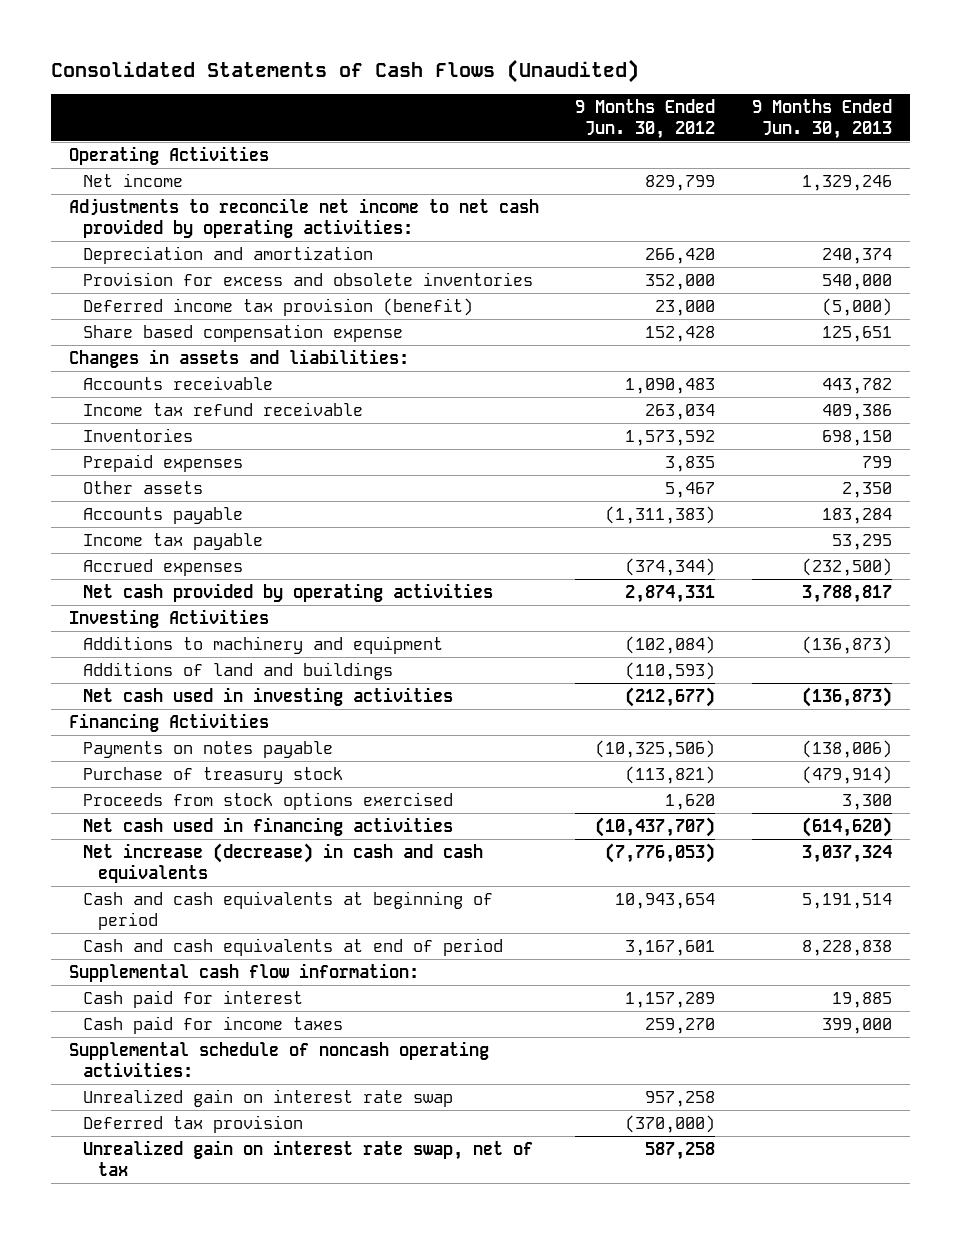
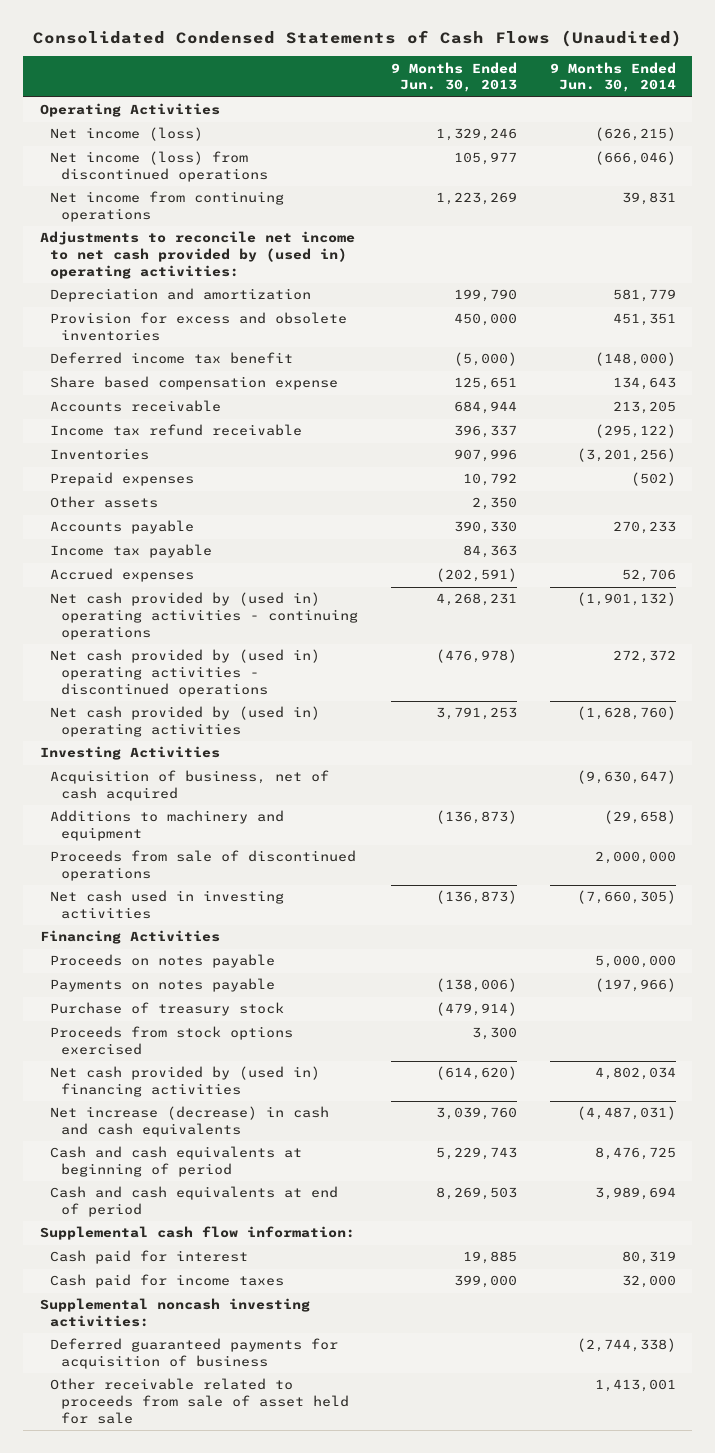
- Consolidated Statements of Cash Flows (Unaudited)
+ Consolidated Condensed Statements of Cash Flows (Unaudited)
- | 9 Months Ended Jun. 30, 2012 | 9 Months Ended Jun. 30, 2013
+ | 9 Months Ended Jun. 30, 2013 | 9 Months Ended Jun. 30, 2014
- Net income | 829,799 | 1,329,246
- Adjustments to reconcile net income to net cash provided by operating activities:
- Depreciation and amortization | 266,420 | 240,374
- Provision for excess and obsolete inventories | 352,000 | 540,000
- Deferred income tax provision (benefit) | 23,000 | (5,000)
+ Net income (loss) | 1,329,246 | (626,215)
+ Net income (loss) from discontinued operations | 105,977 | (666,046)
+ Net income from continuing operations | 1,223,269 | 39,831
+ Adjustments to reconcile net income to net cash provided by (used in) operating activities:
+ Depreciation and amortization | 199,790 | 581,779
+ Provision for excess and obsolete inventories | 450,000 | 451,351
+ Deferred income tax benefit | (5,000) | (148,000)
- Changes in assets and liabilities:
- Accounts receivable | 1,090,483 | 443,782
- Income tax refund receivable | 263,034 | 409,386
- Inventories | 1,573,592 | 698,150
- Prepaid expenses | 3,835 | 799
+ Accounts receivable | 684,944 | 213,205
+ Income tax refund receivable | 396,337 | (295,122)
+ Inventories | 907,996 | (3,201,256)
+ Prepaid expenses | 10,792 | (502)
- Accounts payable | (1,311,383) | 183,284
- Income tax payable | | 53,295
- Accrued expenses | (374,344) | (232,500)
- Net cash provided by operating activities | 2,874,331 | 3,788,817
+ Accounts payable | 390,330 | 270,233
+ Income tax payable | 84,363 |
+ Accrued expenses | (202,591) | 52,706
+ Net cash provided by (used in) operating activities - continuing operations | 4,268,231 | (1,901,132)
+ Net cash provided by (used in) operating activities - discontinued operations | (476,978) | 272,372
+ Net cash provided by (used in) operating activities | 3,791,253 | (1,628,760)
+ Acquisition of business, net of cash acquired | | (9,630,647)
- Additions of land and buildings | (110,593) |
+ Proceeds from sale of discontinued operations | | 2,000,000
+ Proceeds on notes payable | | 5,000,000
- Net cash used in financing activities | (10,437,707) | (614,620)
- Net increase (decrease) in cash and cash equivalents | (7,776,053) | 3,037,324
- Cash and cash equivalents at beginning of period | 10,943,654 | 5,191,514
- Cash and cash equivalents at end of period | 3,167,601 | 8,228,838
+ Net cash provided by (used in) financing activities | (614,620) | 4,802,034
+ Net increase (decrease) in cash and cash equivalents | 3,039,760 | (4,487,031)
+ Cash and cash equivalents at beginning of period | 5,229,743 | 8,476,725
+ Cash and cash equivalents at end of period | 8,269,503 | 3,989,694
- Supplemental schedule of noncash operating activities:
- Unrealized gain on interest rate swap | 957,258 |
- Deferred tax provision | (370,000) |
- Unrealized gain on interest rate swap, net of tax | 587,258 |
+ Supplemental noncash investing activities:
+ Deferred guaranteed payments for acquisition of business | | (2,744,338)
+ Other receivable related to proceeds from sale of asset held for sale | | 1,413,001

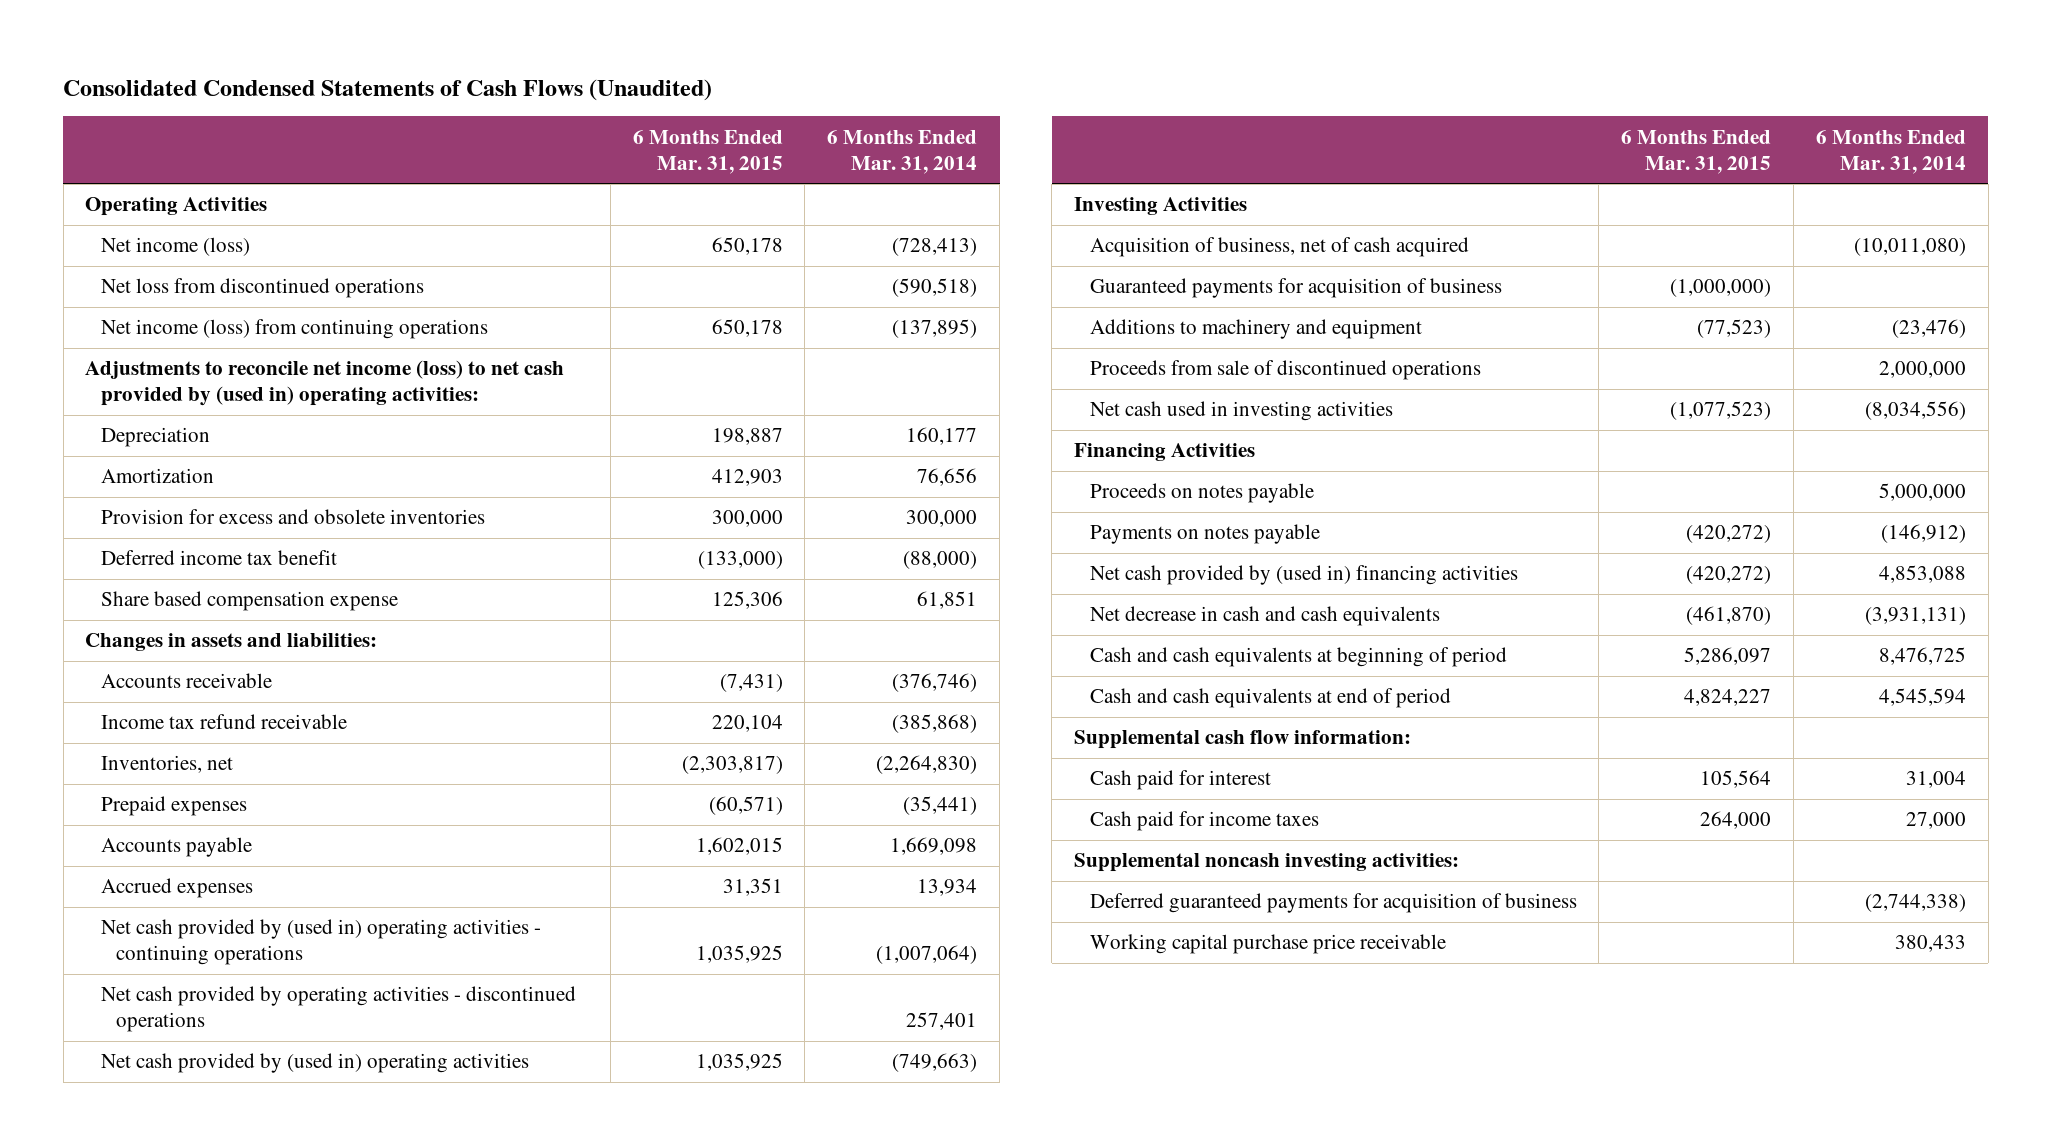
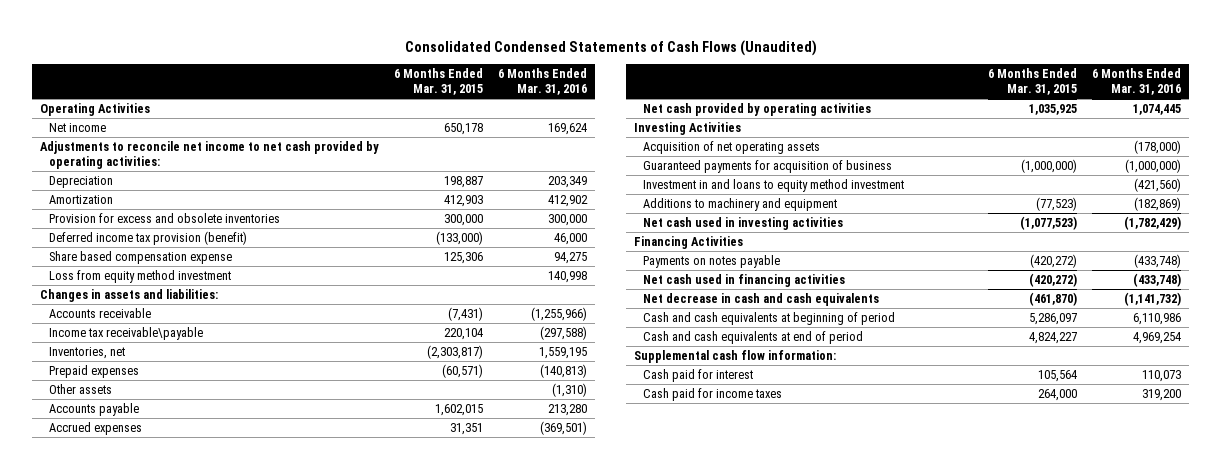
- | 6 Months Ended Mar. 31, 2015 | 6 Months Ended Mar. 31, 2014
+ | 6 Months Ended Mar. 31, 2015 | 6 Months Ended Mar. 31, 2016
- Net income (loss) | 650,178 | (728,413)
- Net loss from discontinued operations | | (590,518)
- Net income (loss) from continuing operations | 650,178 | (137,895)
- Adjustments to reconcile net income (loss) to net cash provided by (used in) operating activities:
+ Net income | 650,178 | 169,624
+ Adjustments to reconcile net income to net cash provided by operating activities:
- Deferred income tax benefit | (133,000) | (88,000)
+ Deferred income tax provision (benefit) | (133,000) | 46,000
+ Loss from equity method investment | | 140,998
- Income tax refund receivable | 220,104 | (385,868)
+ Income tax receivable\payable | 220,104 | (297,588)
+ Other assets | | (1,310)
- Net cash provided by (used in) operating activities - continuing operations | 1,035,925 | (1,007,064)
- Net cash provided by operating activities - discontinued operations | | 257,401
- Net cash provided by (used in) operating activities | 1,035,925 | (749,663)
+ Net cash provided by operating activities | 1,035,925 | 1,074,445
- Acquisition of business, net of cash acquired | | (10,011,080)
+ Acquisition of net operating assets | | (178,000)
+ Investment in and loans to equity method investment | | (421,560)
- Proceeds from sale of discontinued operations | | 2,000,000
- Proceeds on notes payable | | 5,000,000
- Net cash provided by (used in) financing activities | (420,272) | 4,853,088
+ Net cash used in financing activities | (420,272) | (433,748)
- Supplemental noncash investing activities:
- Deferred guaranteed payments for acquisition of business | | (2,744,338)
- Working capital purchase price receivable | | 380,433

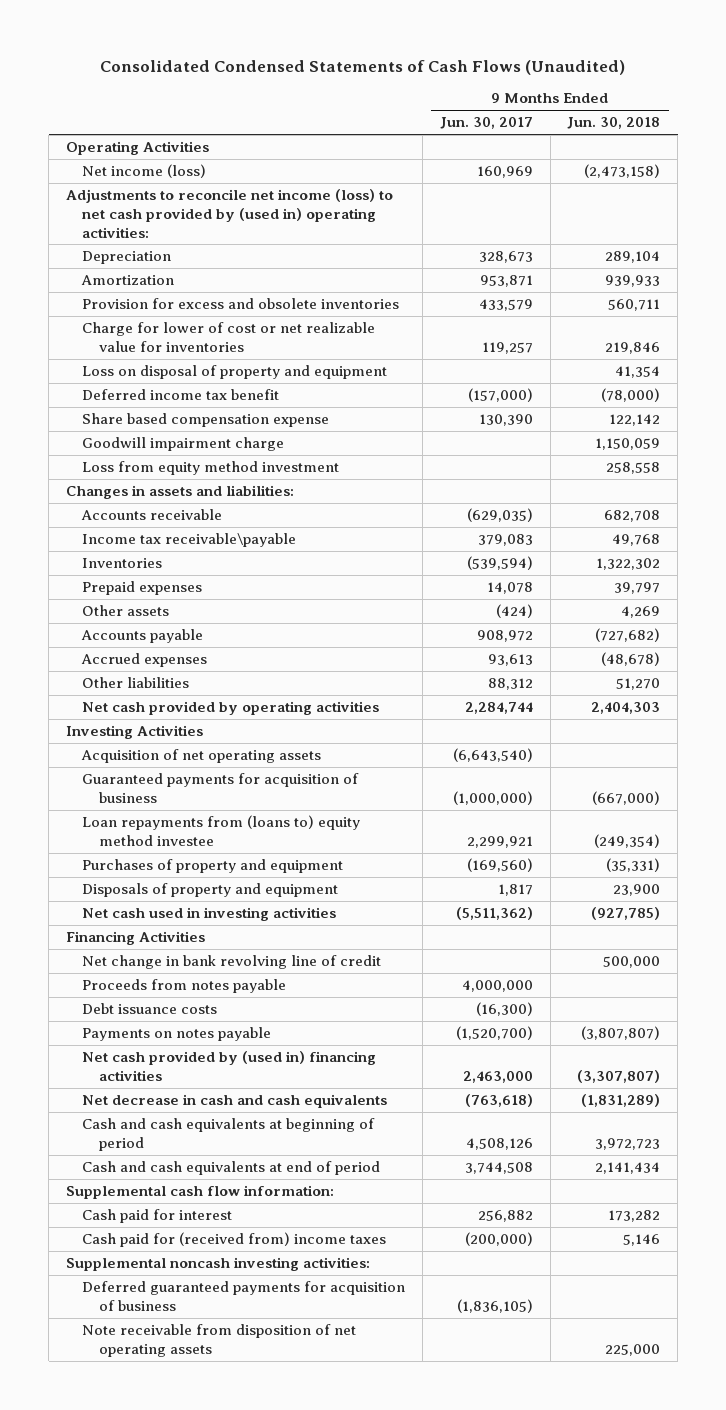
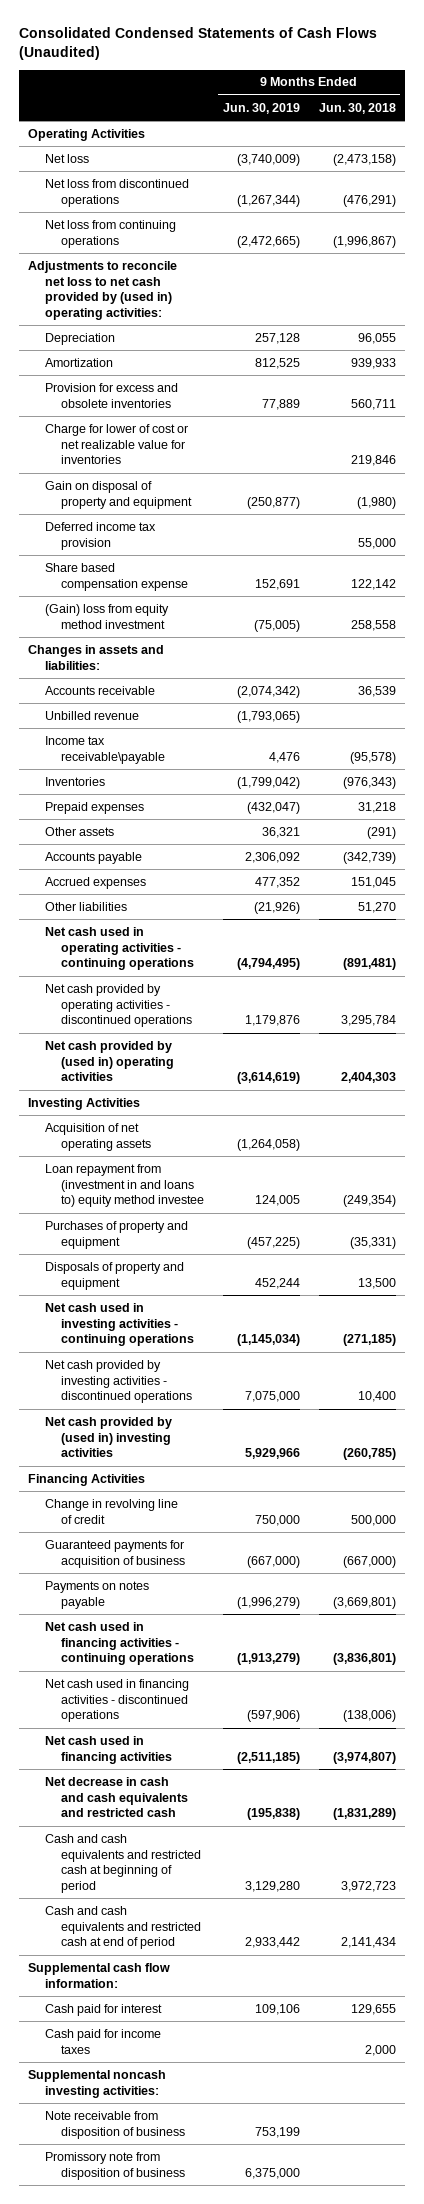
- | 9 Months Ended Jun. 30, 2017 | 9 Months Ended Jun. 30, 2018
+ | 9 Months Ended Jun. 30, 2019 | 9 Months Ended Jun. 30, 2018
- Net income (loss) | 160,969 | (2,473,158)
- Adjustments to reconcile net income (loss) to net cash provided by (used in) operating activities:
- Depreciation | 328,673 | 289,104
+ Net loss | (3,740,009) | (2,473,158)
+ Net loss from discontinued operations | (1,267,344) | (476,291)
+ Net loss from continuing operations | (2,472,665) | (1,996,867)
+ Adjustments to reconcile net loss to net cash provided by (used in) operating activities:
+ Depreciation | 257,128 | 96,055
- Loss on disposal of property and equipment | | 41,354
- Deferred income tax benefit | (157,000) | (78,000)
+ Gain on disposal of property and equipment | (250,877) | (1,980)
+ Deferred income tax provision | | 55,000
- Goodwill impairment charge | | 1,150,059
- Loss from equity method investment | | 258,558
+ (Gain) loss from equity method investment | (75,005) | 258,558
- Accounts receivable | (629,035) | 682,708
- Income tax receivable\payable | 379,083 | 49,768
- Inventories | (539,594) | 1,322,302
- Prepaid expenses | 14,078 | 39,797
- Other assets | (424) | 4,269
- Accounts payable | 908,972 | (727,682)
- Accrued expenses | 93,613 | (48,678)
+ Accounts receivable | (2,074,342) | 36,539
+ Unbilled revenue | (1,793,065) |
+ Income tax receivable\payable | 4,476 | (95,578)
+ Inventories | (1,799,042) | (976,343)
+ Prepaid expenses | (432,047) | 31,218
+ Other assets | 36,321 | (291)
+ Accounts payable | 2,306,092 | (342,739)
+ Accrued expenses | 477,352 | 151,045
- Net cash provided by operating activities | 2,284,744 | 2,404,303
+ Net cash used in operating activities - continuing operations | (4,794,495) | (891,481)
+ Net cash provided by operating activities - discontinued operations | 1,179,876 | 3,295,784
+ Net cash provided by (used in) operating activities | (3,614,619) | 2,404,303
- Loan repayments from (loans to) equity method investee | 2,299,921 | (249,354)
+ Loan repayment from (investment in and loans to) equity method investee | 124,005 | (249,354)
- Disposals of property and equipment | 1,817 | 23,900
- Net cash used in investing activities | (5,511,362) | (927,785)
+ Disposals of property and equipment | 452,244 | 13,500
+ Net cash used in investing activities - continuing operations | (1,145,034) | (271,185)
+ Net cash provided by investing activities - discontinued operations | 7,075,000 | 10,400
+ Net cash provided by (used in) investing activities | 5,929,966 | (260,785)
- Net change in bank revolving line of credit | | 500,000
- Proceeds from notes payable | 4,000,000 |
- Debt issuance costs | (16,300) |
- Payments on notes payable | (1,520,700) | (3,807,807)
- Net cash provided by (used in) financing activities | 2,463,000 | (3,307,807)
- Net decrease in cash and cash equivalents | (763,618) | (1,831,289)
- Cash and cash equivalents at beginning of period | 4,508,126 | 3,972,723
- Cash and cash equivalents at end of period | 3,744,508 | 2,141,434
+ Change in revolving line of credit | 750,000 | 500,000
moved down: Guaranteed payments for acquisition of business | (667,000) | (667,000)
+ Payments on notes payable | (1,996,279) | (3,669,801)
+ Net cash used in financing activities - continuing operations | (1,913,279) | (3,836,801)
+ Net cash used in financing activities - discontinued operations | (597,906) | (138,006)
+ Net cash used in financing activities | (2,511,185) | (3,974,807)
+ Net decrease in cash and cash equivalents and restricted cash | (195,838) | (1,831,289)
+ Cash and cash equivalents and restricted cash at beginning of period | 3,129,280 | 3,972,723
+ Cash and cash equivalents and restricted cash at end of period | 2,933,442 | 2,141,434
- Cash paid for interest | 256,882 | 173,282
- Cash paid for (received from) income taxes | (200,000) | 5,146
+ Cash paid for interest | 109,106 | 129,655
+ Cash paid for income taxes | | 2,000
- Deferred guaranteed payments for acquisition of business | (1,836,105) |
- Note receivable from disposition of net operating assets | | 225,000
+ Note receivable from disposition of business | 753,199 |
+ Promissory note from disposition of business | 6,375,000 |

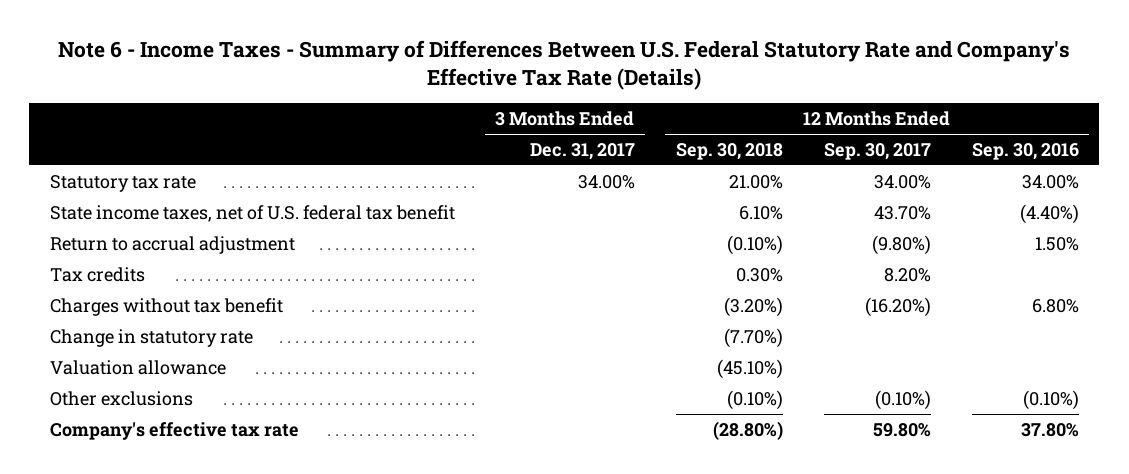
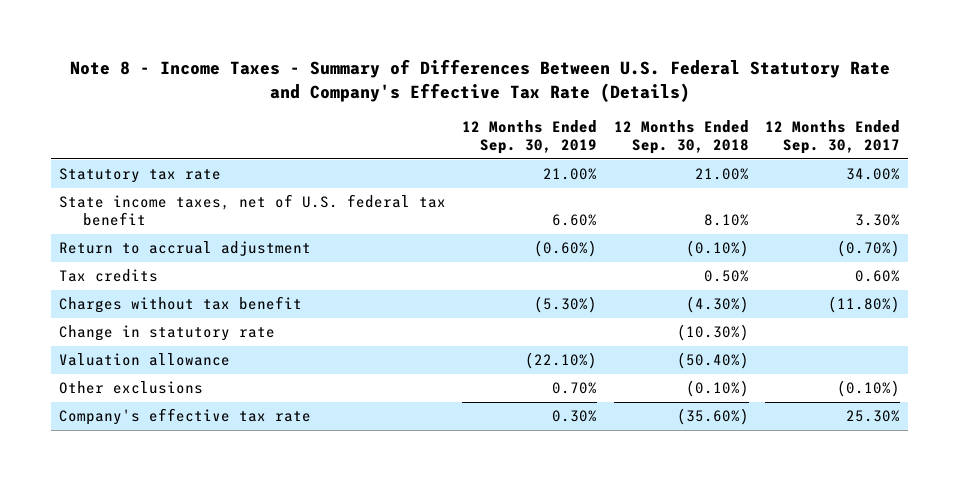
- Note 6 - Income Taxes - Summary of Differences Between U.S. Federal Statutory Rate and Company's Effective Tax Rate (Details)
+ Note 8 - Income Taxes - Summary of Differences Between U.S. Federal Statutory Rate and Company's Effective Tax Rate (Details)
- | 3 Months Ended Dec. 31, 2017 | 12 Months Ended Sep. 30, 2018 | 12 Months Ended Sep. 30, 2017 | 12 Months Ended Sep. 30, 2016
+ | 12 Months Ended Sep. 30, 2019 | 12 Months Ended Sep. 30, 2018 | 12 Months Ended Sep. 30, 2017
- State income taxes, net of U.S. federal tax benefit | | 6.10% | 43.70% | (4.40%)
- Return to accrual adjustment | | (0.10%) | (9.80%) | 1.50%
- Tax credits | | 0.30% | 8.20% |
- Charges without tax benefit | | (3.20%) | (16.20%) | 6.80%
- Change in statutory rate | | (7.70%) | |
- Valuation allowance | | (45.10%) | |
+ State income taxes, net of U.S. federal tax benefit | 6.60% | 8.10% | 3.30%
+ Return to accrual adjustment | (0.60%) | (0.10%) | (0.70%)
+ Tax credits | | 0.50% | 0.60%
+ Charges without tax benefit | (5.30%) | (4.30%) | (11.80%)
+ Change in statutory rate | | (10.30%) |
+ Valuation allowance | (22.10%) | (50.40%) |
- Company's effective tax rate | | (28.80%) | 59.80% | 37.80%
+ Company's effective tax rate | 0.30% | (35.60%) | 25.30%

